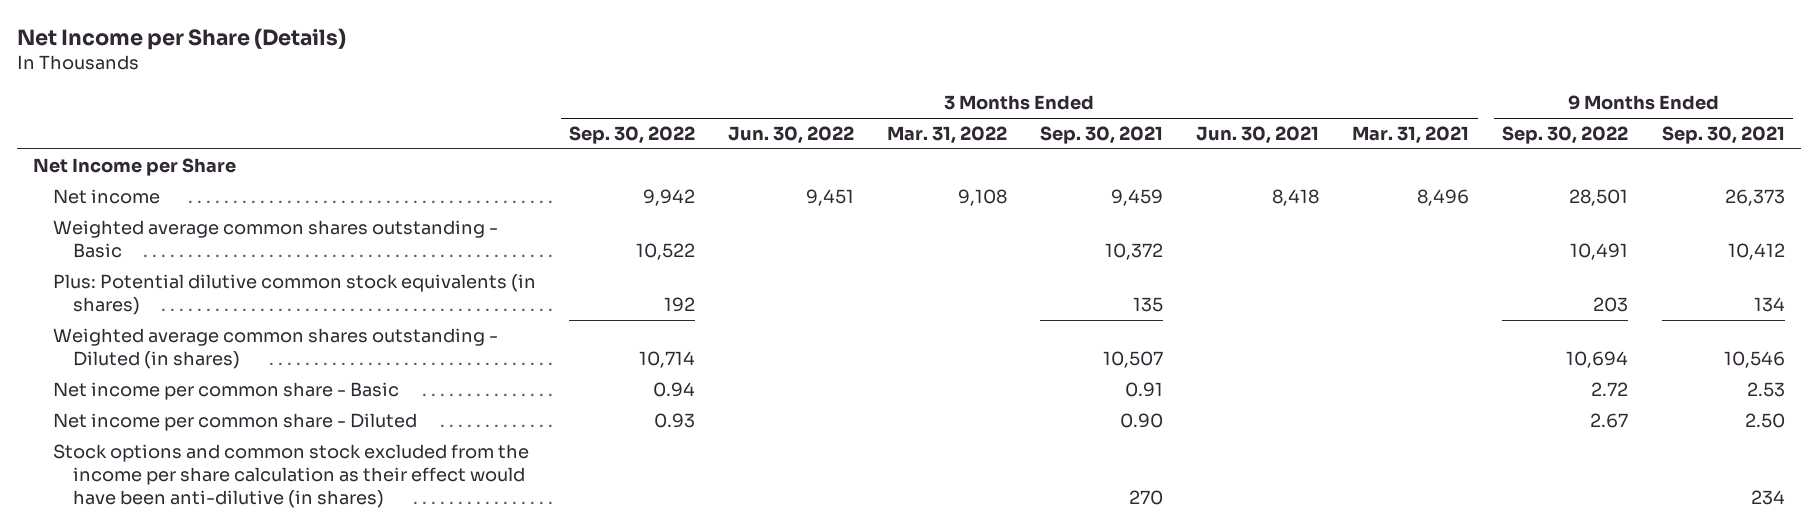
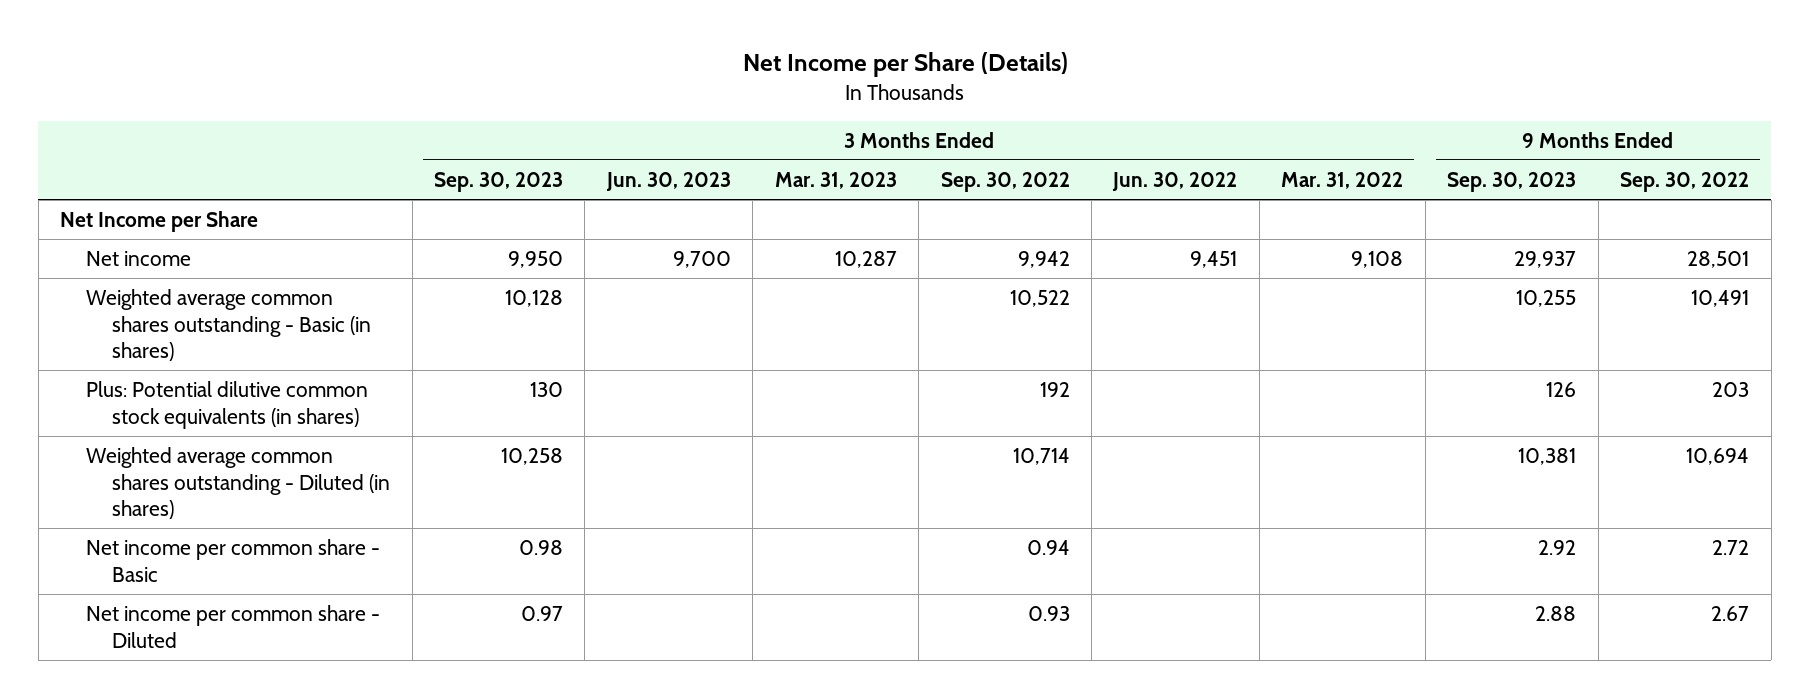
- | 3 Months Ended Sep. 30, 2022 | 3 Months Ended Jun. 30, 2022 | 3 Months Ended Mar. 31, 2022 | 3 Months Ended Sep. 30, 2021 | 3 Months Ended Jun. 30, 2021 | 3 Months Ended Mar. 31, 2021 | 9 Months Ended Sep. 30, 2022 | 9 Months Ended Sep. 30, 2021
+ | 3 Months Ended Sep. 30, 2023 | 3 Months Ended Jun. 30, 2023 | 3 Months Ended Mar. 31, 2023 | 3 Months Ended Sep. 30, 2022 | 3 Months Ended Jun. 30, 2022 | 3 Months Ended Mar. 31, 2022 | 9 Months Ended Sep. 30, 2023 | 9 Months Ended Sep. 30, 2022
- Weighted average common shares outstanding - Basic | 10,522 | | | 10,372 | | | 10,491 | 10,412
+ Weighted average common shares outstanding - Basic (in shares) | 10,128 | | | 10,522 | | | 10,255 | 10,491
- Stock options and common stock excluded from the income per share calculation as their effect would have been anti-dilutive (in shares) | | | | 270 | | | | 234

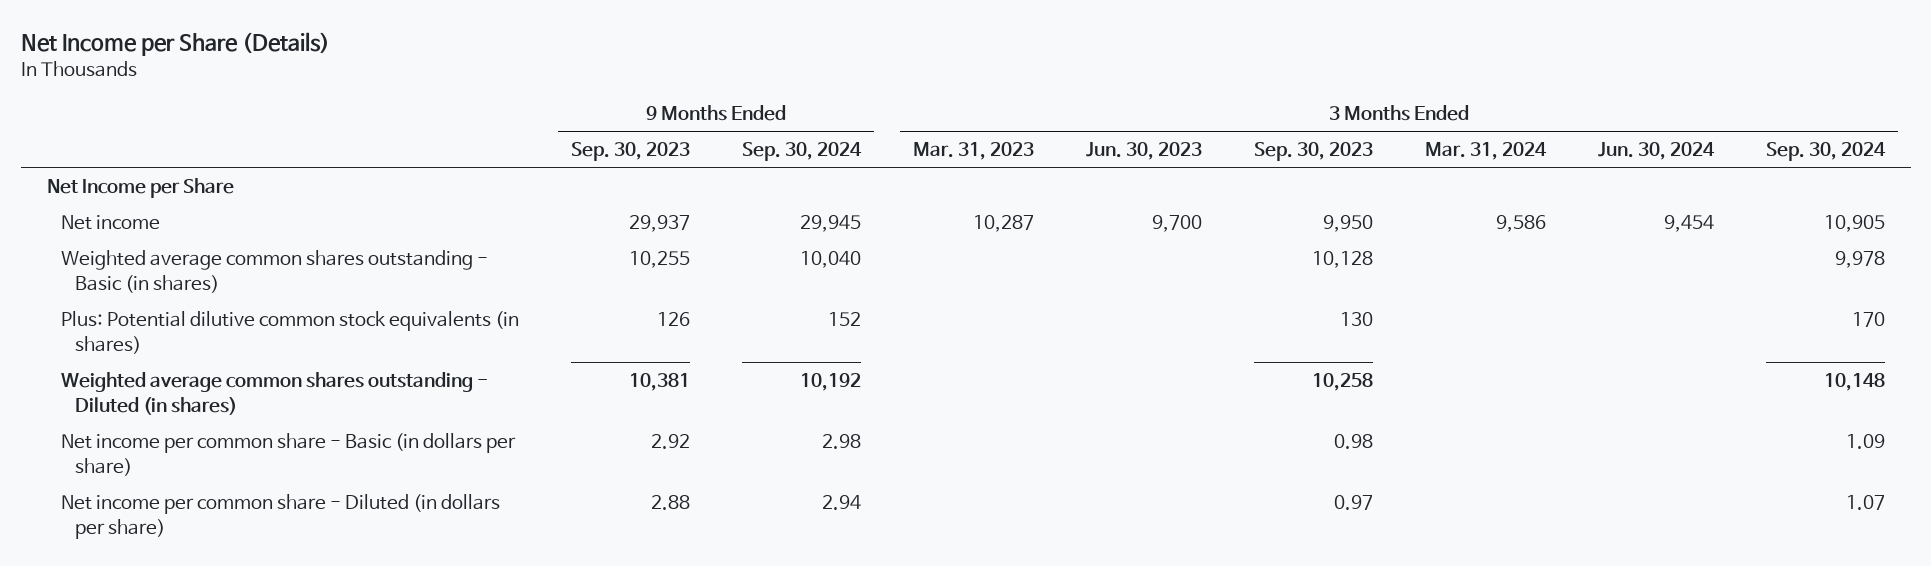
- | 3 Months Ended Sep. 30, 2023 | 3 Months Ended Jun. 30, 2023 | 3 Months Ended Mar. 31, 2023 | 3 Months Ended Sep. 30, 2022 | 3 Months Ended Jun. 30, 2022 | 3 Months Ended Mar. 31, 2022 | 9 Months Ended Sep. 30, 2023 | 9 Months Ended Sep. 30, 2022
+ | 9 Months Ended Sep. 30, 2023 | 9 Months Ended Sep. 30, 2024 | 3 Months Ended Mar. 31, 2023 | 3 Months Ended Jun. 30, 2023 | 3 Months Ended Sep. 30, 2023 | 3 Months Ended Mar. 31, 2024 | 3 Months Ended Jun. 30, 2024 | 3 Months Ended Sep. 30, 2024
- Net income per common share - Basic | 0.98 | | | 0.94 | | | 2.92 | 2.72
- Net income per common share - Diluted | 0.97 | | | 0.93 | | | 2.88 | 2.67
+ Net income per common share - Basic (in dollars per share) | 2.92 | 2.98 | | | 0.98 | | | 1.09
+ Net income per common share - Diluted (in dollars per share) | 2.88 | 2.94 | | | 0.97 | | | 1.07

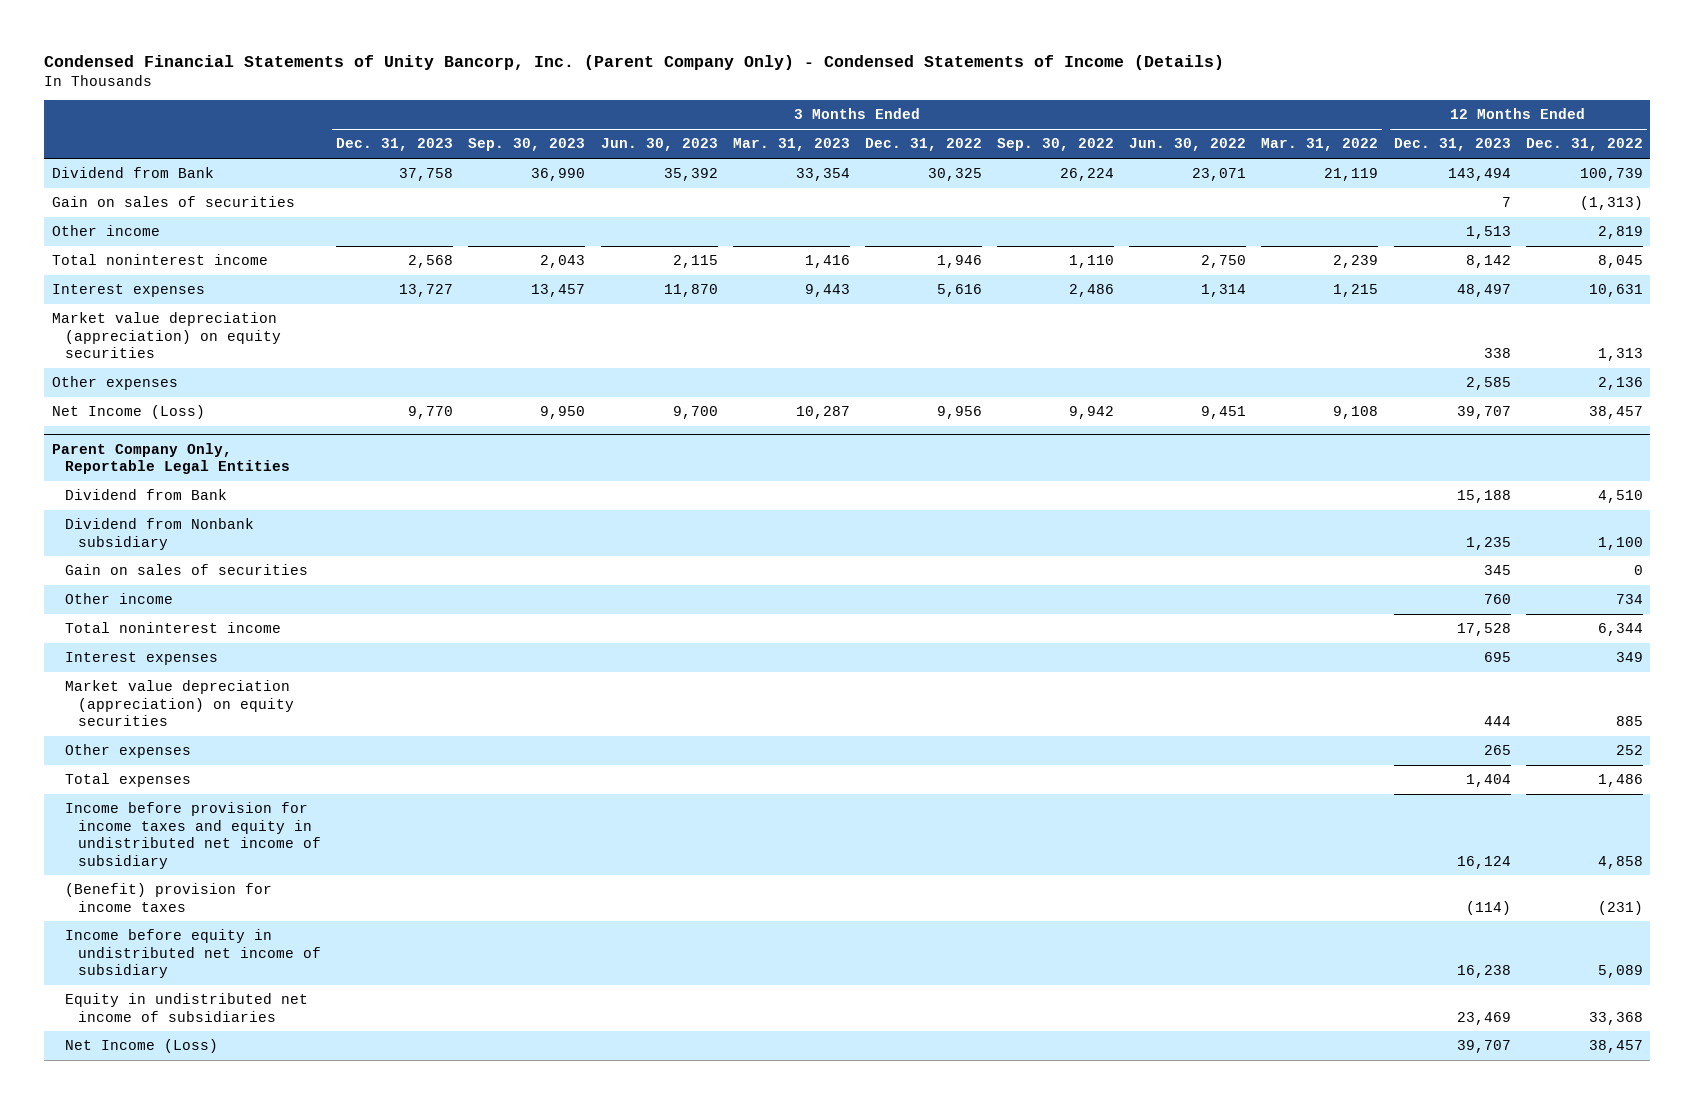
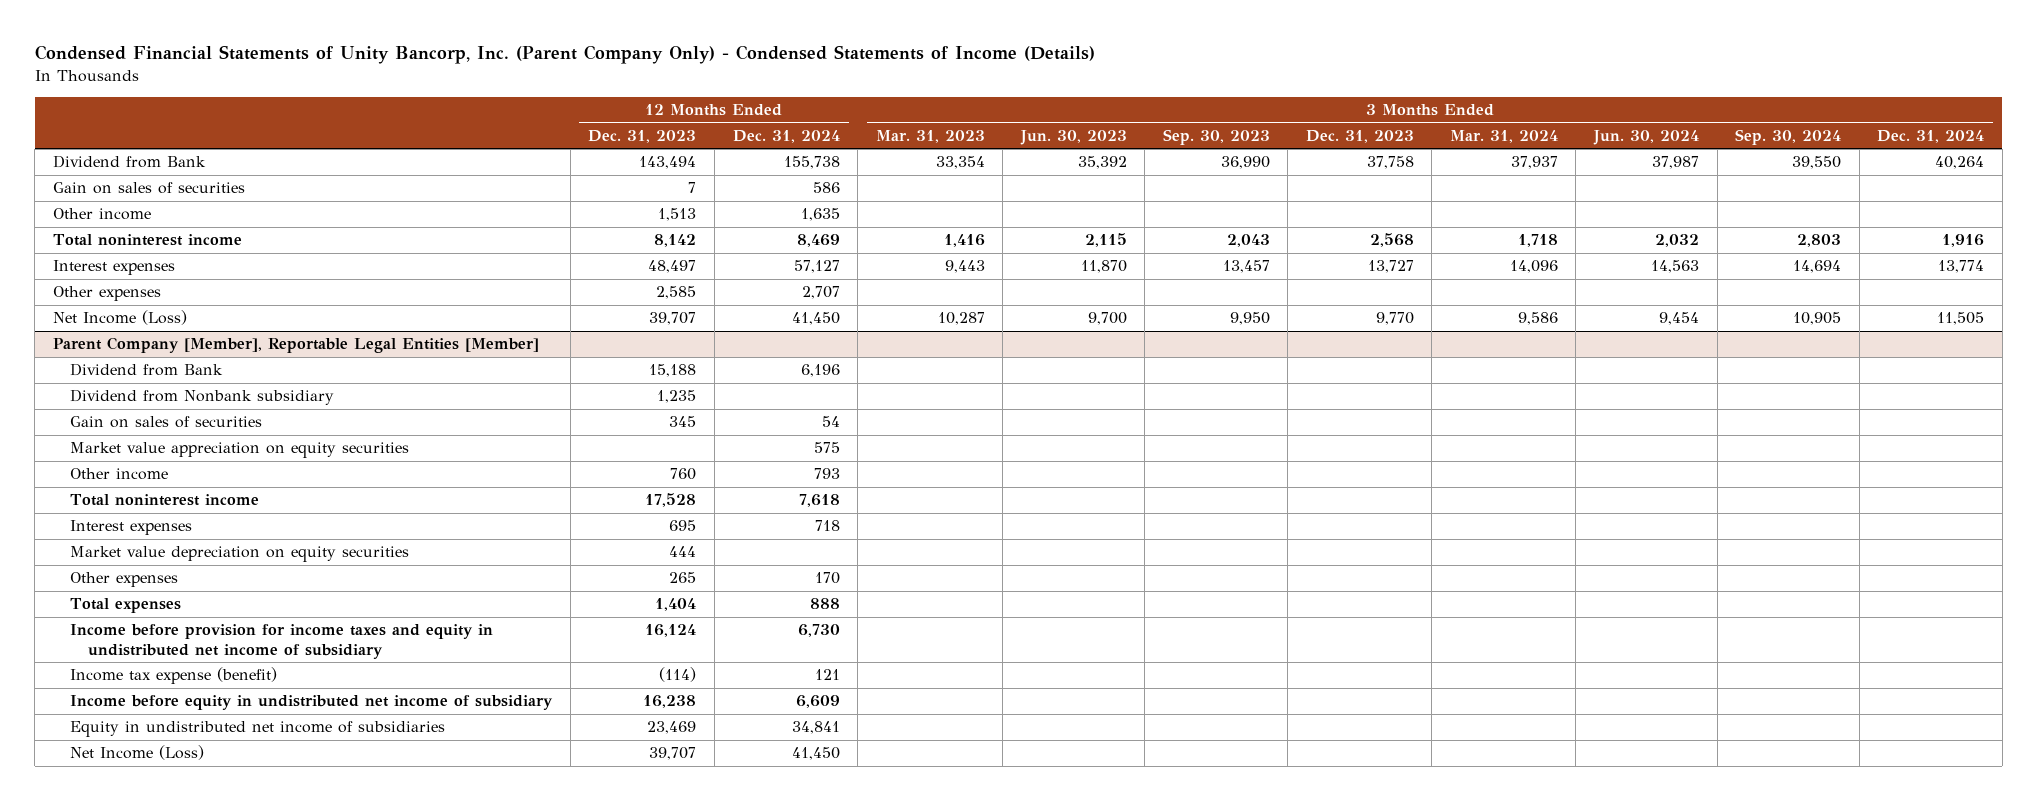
- | 3 Months Ended Dec. 31, 2023 | 3 Months Ended Sep. 30, 2023 | 3 Months Ended Jun. 30, 2023 | 3 Months Ended Mar. 31, 2023 | 3 Months Ended Dec. 31, 2022 | 3 Months Ended Sep. 30, 2022 | 3 Months Ended Jun. 30, 2022 | 3 Months Ended Mar. 31, 2022 | 12 Months Ended Dec. 31, 2023 | 12 Months Ended Dec. 31, 2022
+ | 12 Months Ended Dec. 31, 2023 | 12 Months Ended Dec. 31, 2024 | 3 Months Ended Mar. 31, 2023 | 3 Months Ended Jun. 30, 2023 | 3 Months Ended Sep. 30, 2023 | 3 Months Ended Dec. 31, 2023 | 3 Months Ended Mar. 31, 2024 | 3 Months Ended Jun. 30, 2024 | 3 Months Ended Sep. 30, 2024 | 3 Months Ended Dec. 31, 2024
- Market value depreciation (appreciation) on equity securities | | | | | | | | | 338 | 1,313
- Parent Company Only, Reportable Legal Entities
+ Parent Company [Member], Reportable Legal Entities [Member]
+ Market value appreciation on equity securities | | 575 | | | | | | | |
- Market value depreciation (appreciation) on equity securities | | | | | | | | | 444 | 885
+ Market value depreciation on equity securities | 444 | | | | | | | | |
- (Benefit) provision for income taxes | | | | | | | | | (114) | (231)
+ Income tax expense (benefit) | (114) | 121 | | | | | | | |

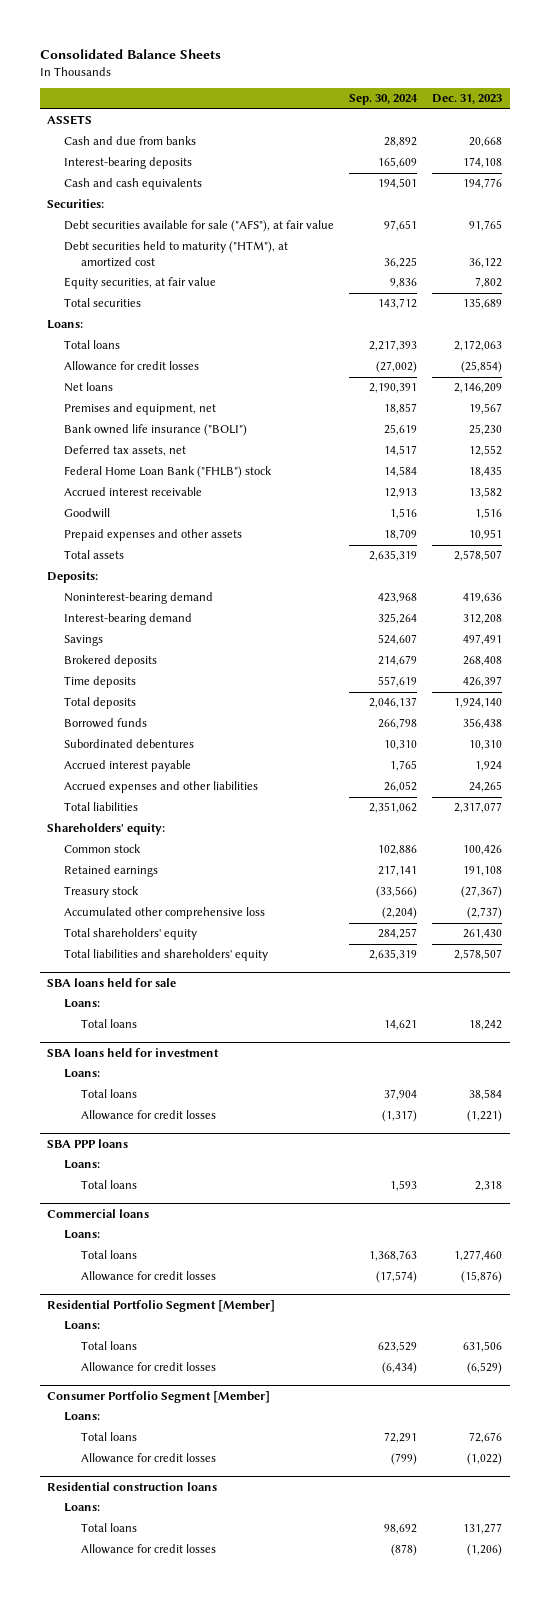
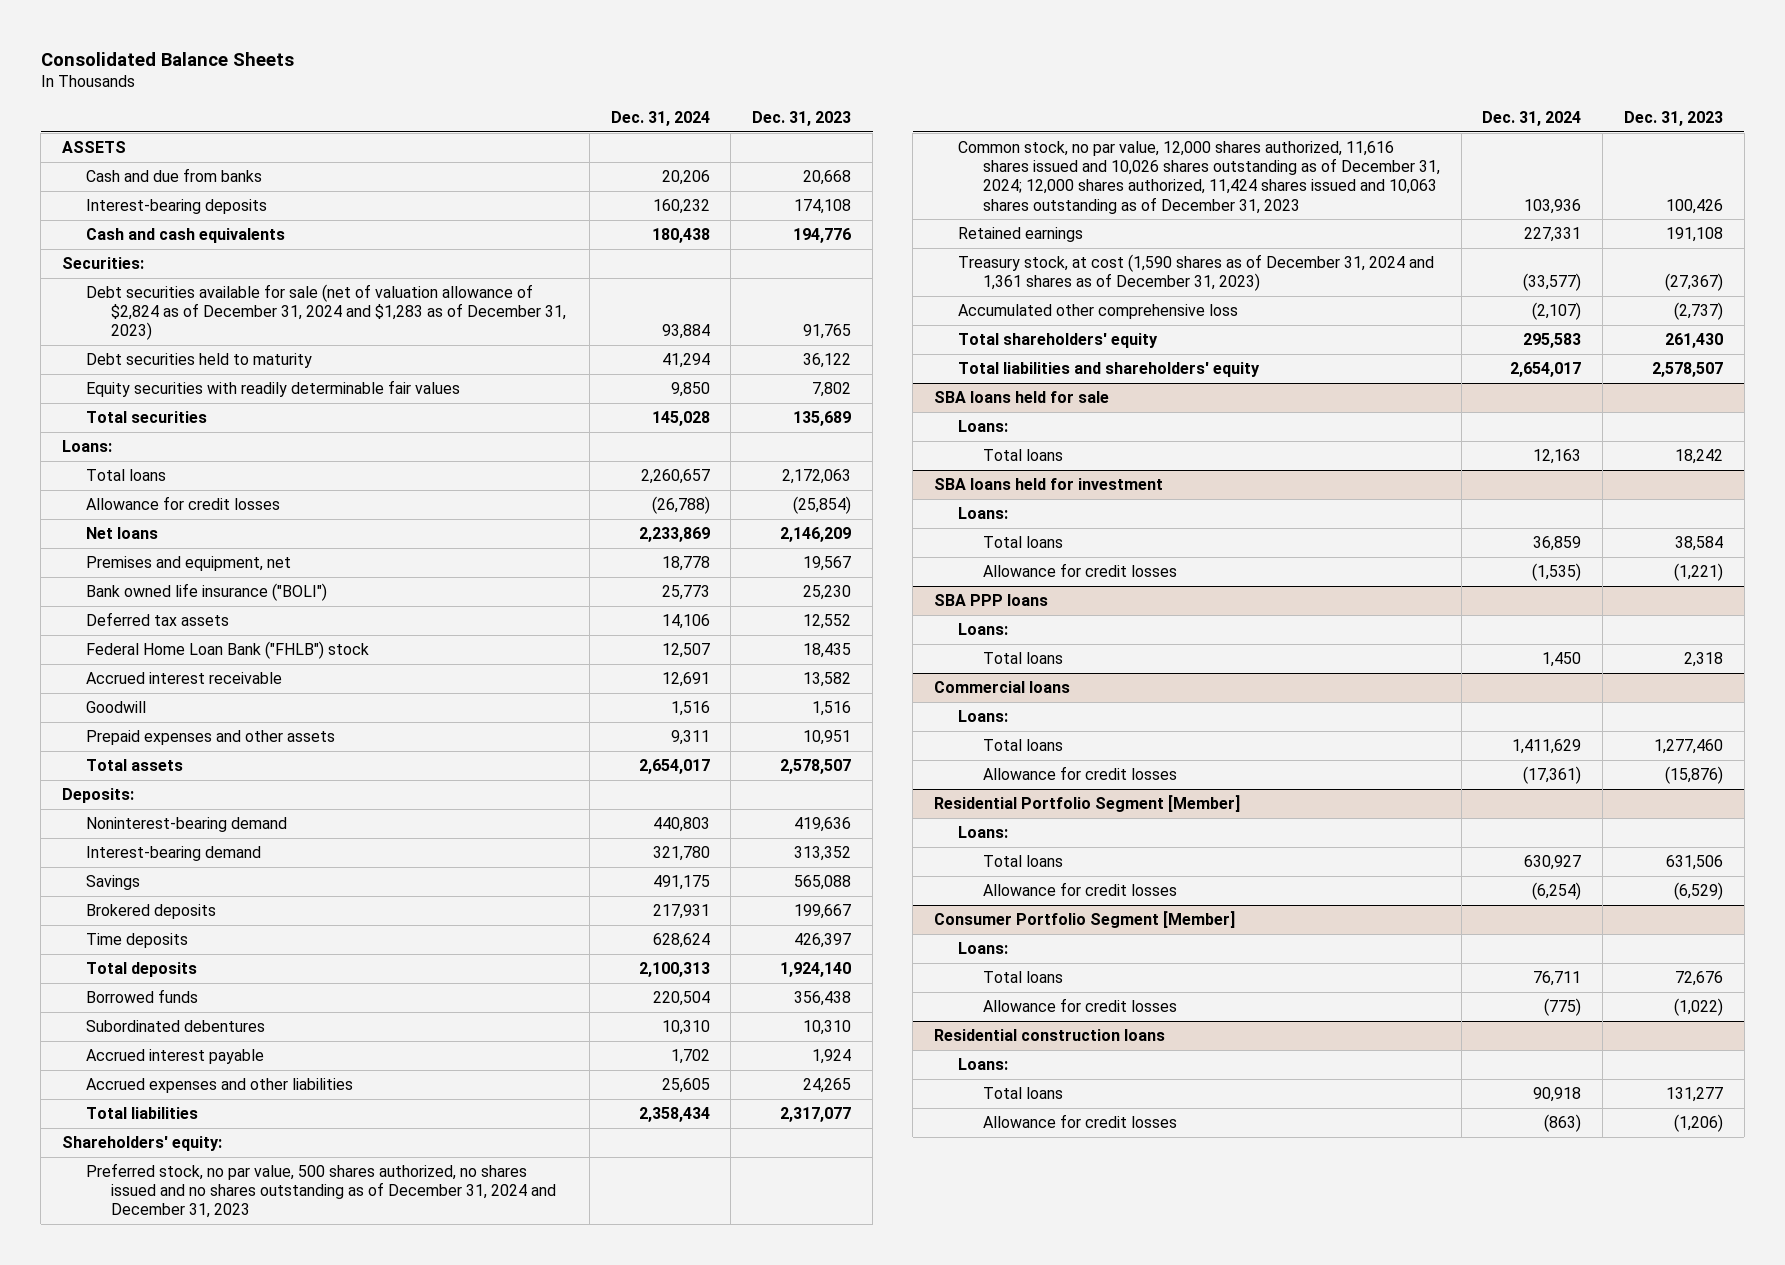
- | Sep. 30, 2024 | Dec. 31, 2023
+ | Dec. 31, 2024 | Dec. 31, 2023
- Debt securities available for sale ("AFS"), at fair value | 97,651 | 91,765
- Debt securities held to maturity ("HTM"), at amortized cost | 36,225 | 36,122
- Equity securities, at fair value | 9,836 | 7,802
+ Debt securities available for sale (net of valuation allowance of $2,824 as of December 31, 2024 and $1,283 as of December 31, 2023) | 93,884 | 91,765
+ Debt securities held to maturity | 41,294 | 36,122
+ Equity securities with readily determinable fair values | 9,850 | 7,802
- Deferred tax assets, net | 14,517 | 12,552
+ Deferred tax assets | 14,106 | 12,552
- Interest-bearing demand | 325,264 | 312,208
- Savings | 524,607 | 497,491
- Brokered deposits | 214,679 | 268,408
+ Interest-bearing demand | 321,780 | 313,352
+ Savings | 491,175 | 565,088
+ Brokered deposits | 217,931 | 199,667
- Common stock | 102,886 | 100,426
+ Preferred stock, no par value, 500 shares authorized, no shares issued and no shares outstanding as of December 31, 2024 and December 31, 2023
+ Common stock, no par value, 12,000 shares authorized, 11,616 shares issued and 10,026 shares outstanding as of December 31, 2024; 12,000 shares authorized, 11,424 shares issued and 10,063 shares outstanding as of December 31, 2023 | 103,936 | 100,426
- Treasury stock | (33,566) | (27,367)
+ Treasury stock, at cost (1,590 shares as of December 31, 2024 and 1,361 shares as of December 31, 2023) | (33,577) | (27,367)

